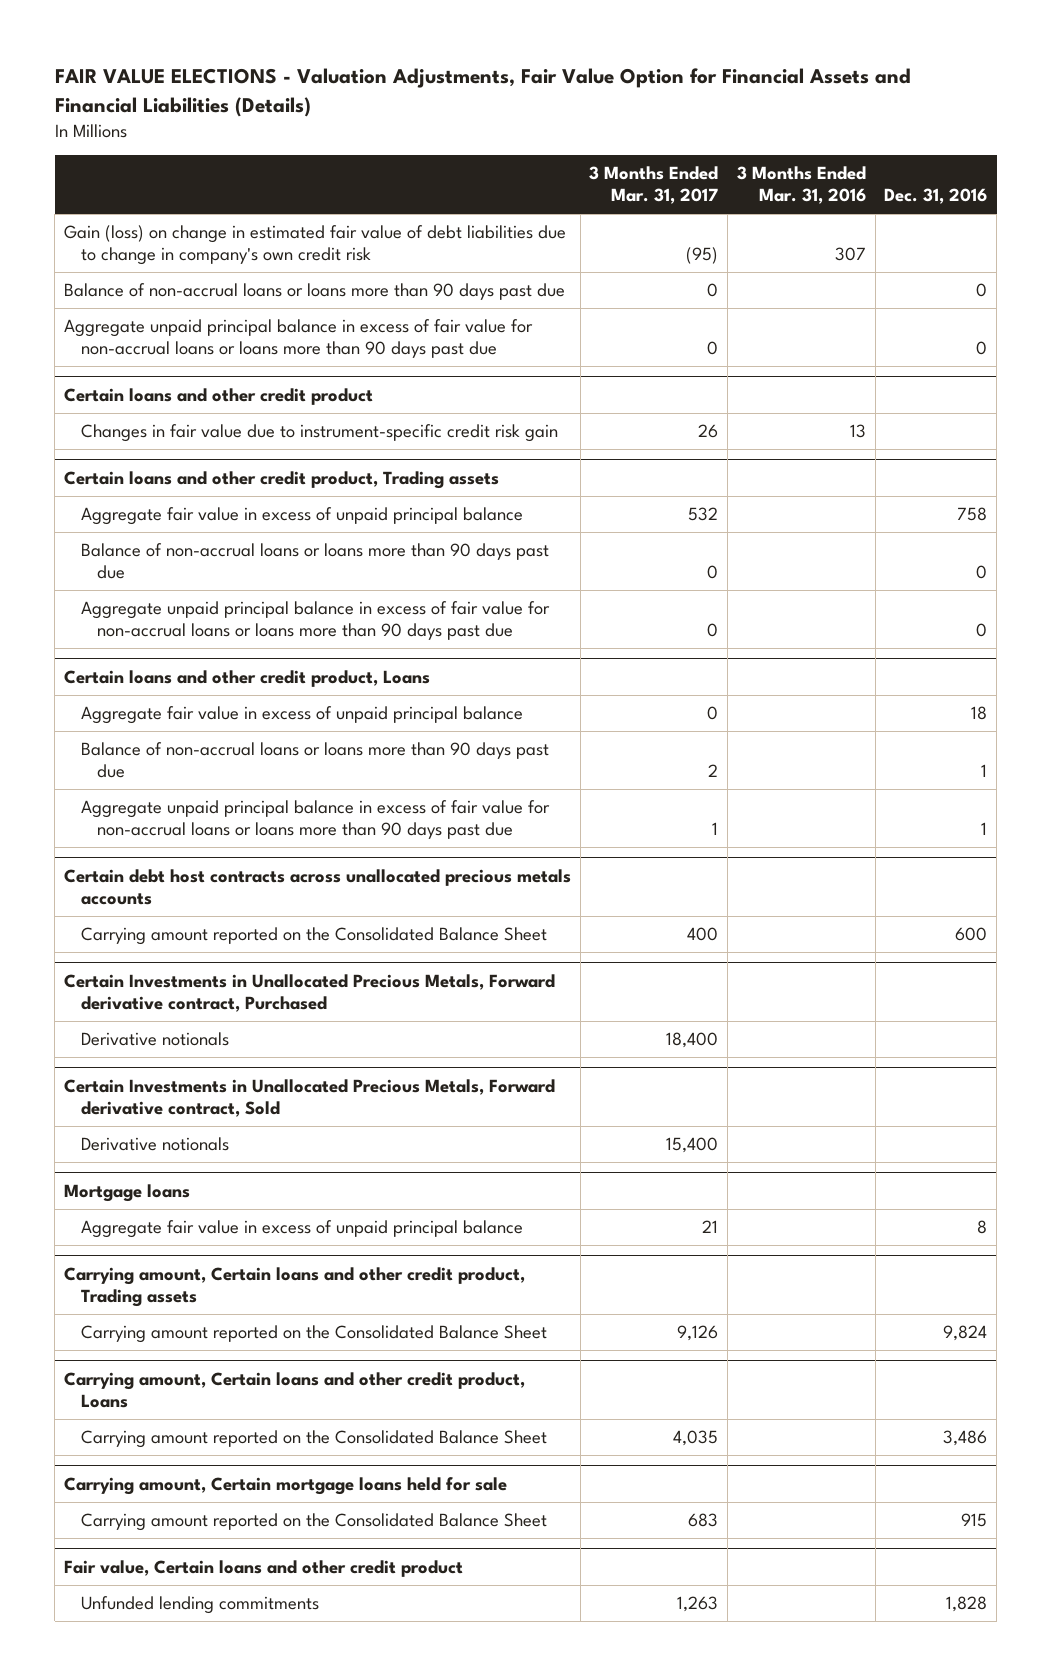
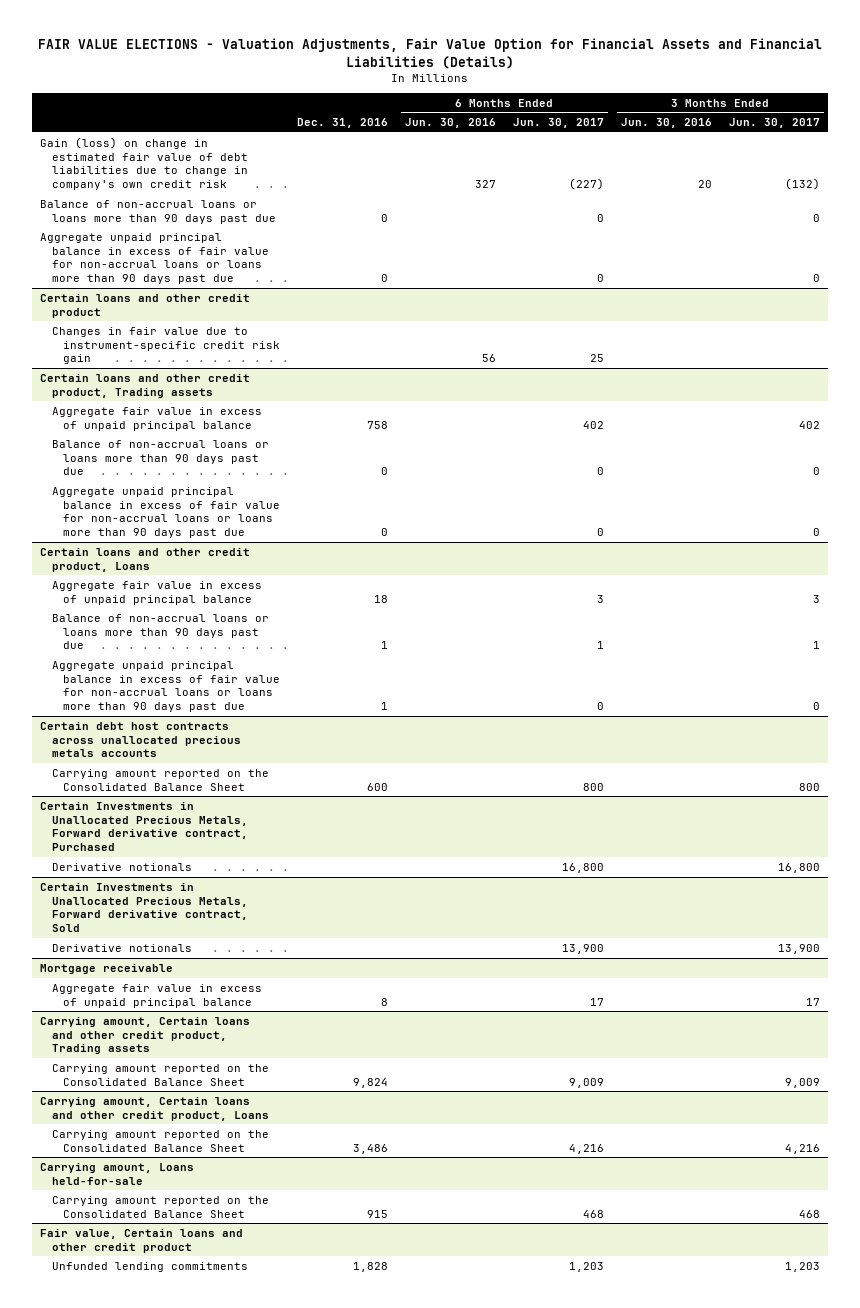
- | 3 Months Ended Mar. 31, 2017 | 3 Months Ended Mar. 31, 2016 | Dec. 31, 2016
+ | Dec. 31, 2016 | 6 Months Ended Jun. 30, 2016 | 6 Months Ended Jun. 30, 2017 | 3 Months Ended Jun. 30, 2016 | 3 Months Ended Jun. 30, 2017
- Mortgage loans
+ Mortgage receivable
- Carrying amount, Certain mortgage loans held for sale
+ Carrying amount, Loans held-for-sale

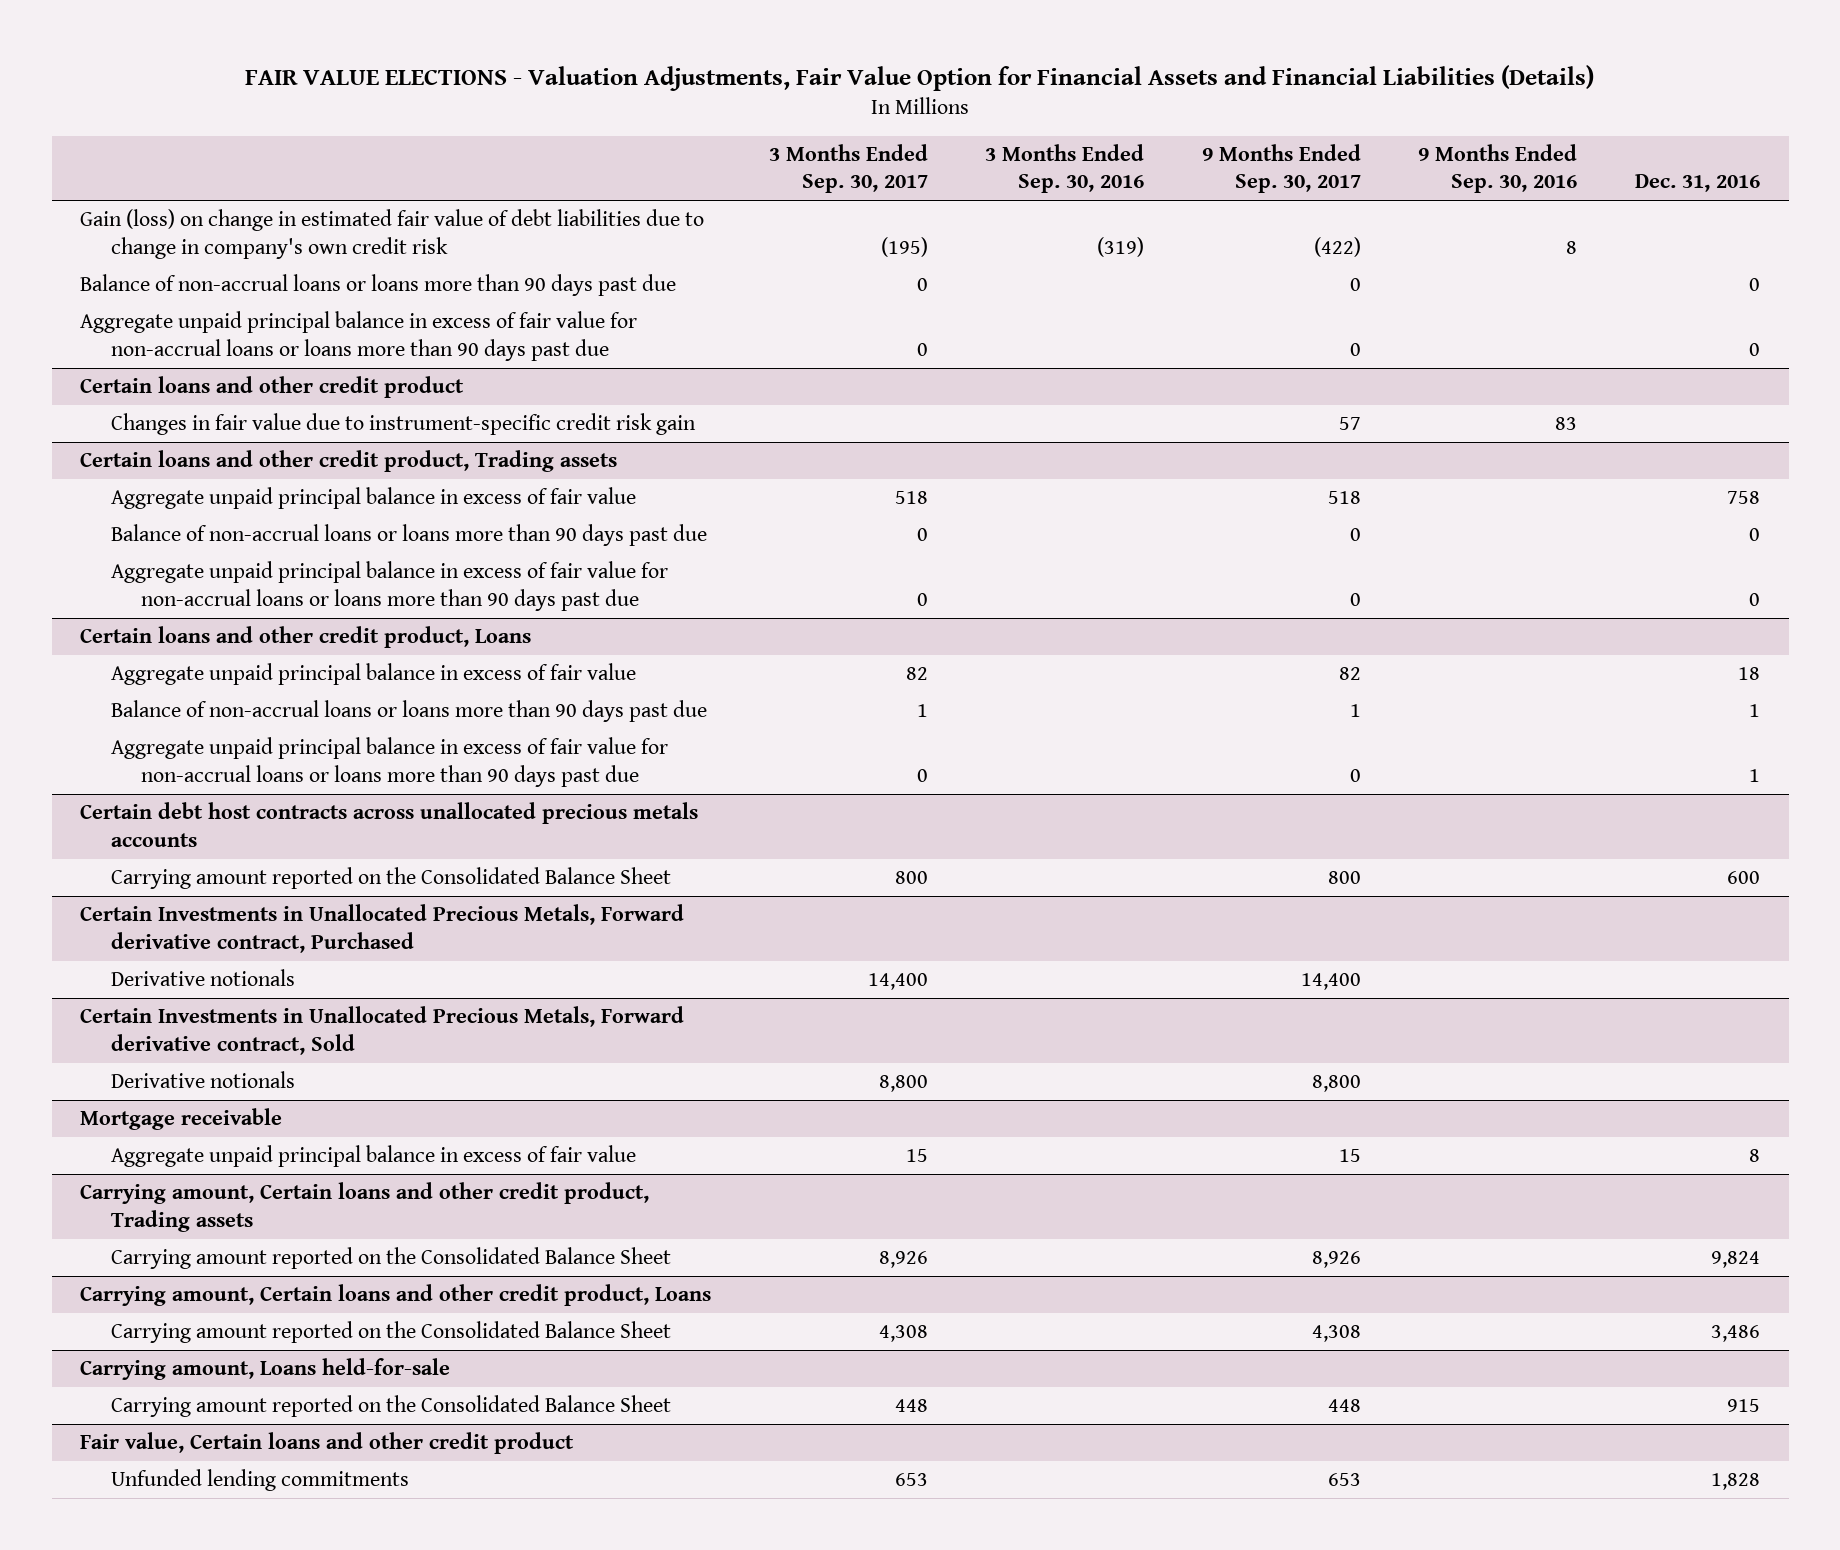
- | Dec. 31, 2016 | 6 Months Ended Jun. 30, 2016 | 6 Months Ended Jun. 30, 2017 | 3 Months Ended Jun. 30, 2016 | 3 Months Ended Jun. 30, 2017
+ | 3 Months Ended Sep. 30, 2017 | 3 Months Ended Sep. 30, 2016 | 9 Months Ended Sep. 30, 2017 | 9 Months Ended Sep. 30, 2016 | Dec. 31, 2016
@ Certain loans and other credit product, Trading assets
- Aggregate fair value in excess of unpaid principal balance | 758 | | 402 | | 402
+ Aggregate unpaid principal balance in excess of fair value | 518 | | 518 | | 758
@ Certain loans and other credit product, Loans
- Aggregate fair value in excess of unpaid principal balance | 18 | | 3 | | 3
+ Aggregate unpaid principal balance in excess of fair value | 82 | | 82 | | 18
@ Mortgage receivable
- Aggregate fair value in excess of unpaid principal balance | 8 | | 17 | | 17
+ Aggregate unpaid principal balance in excess of fair value | 15 | | 15 | | 8

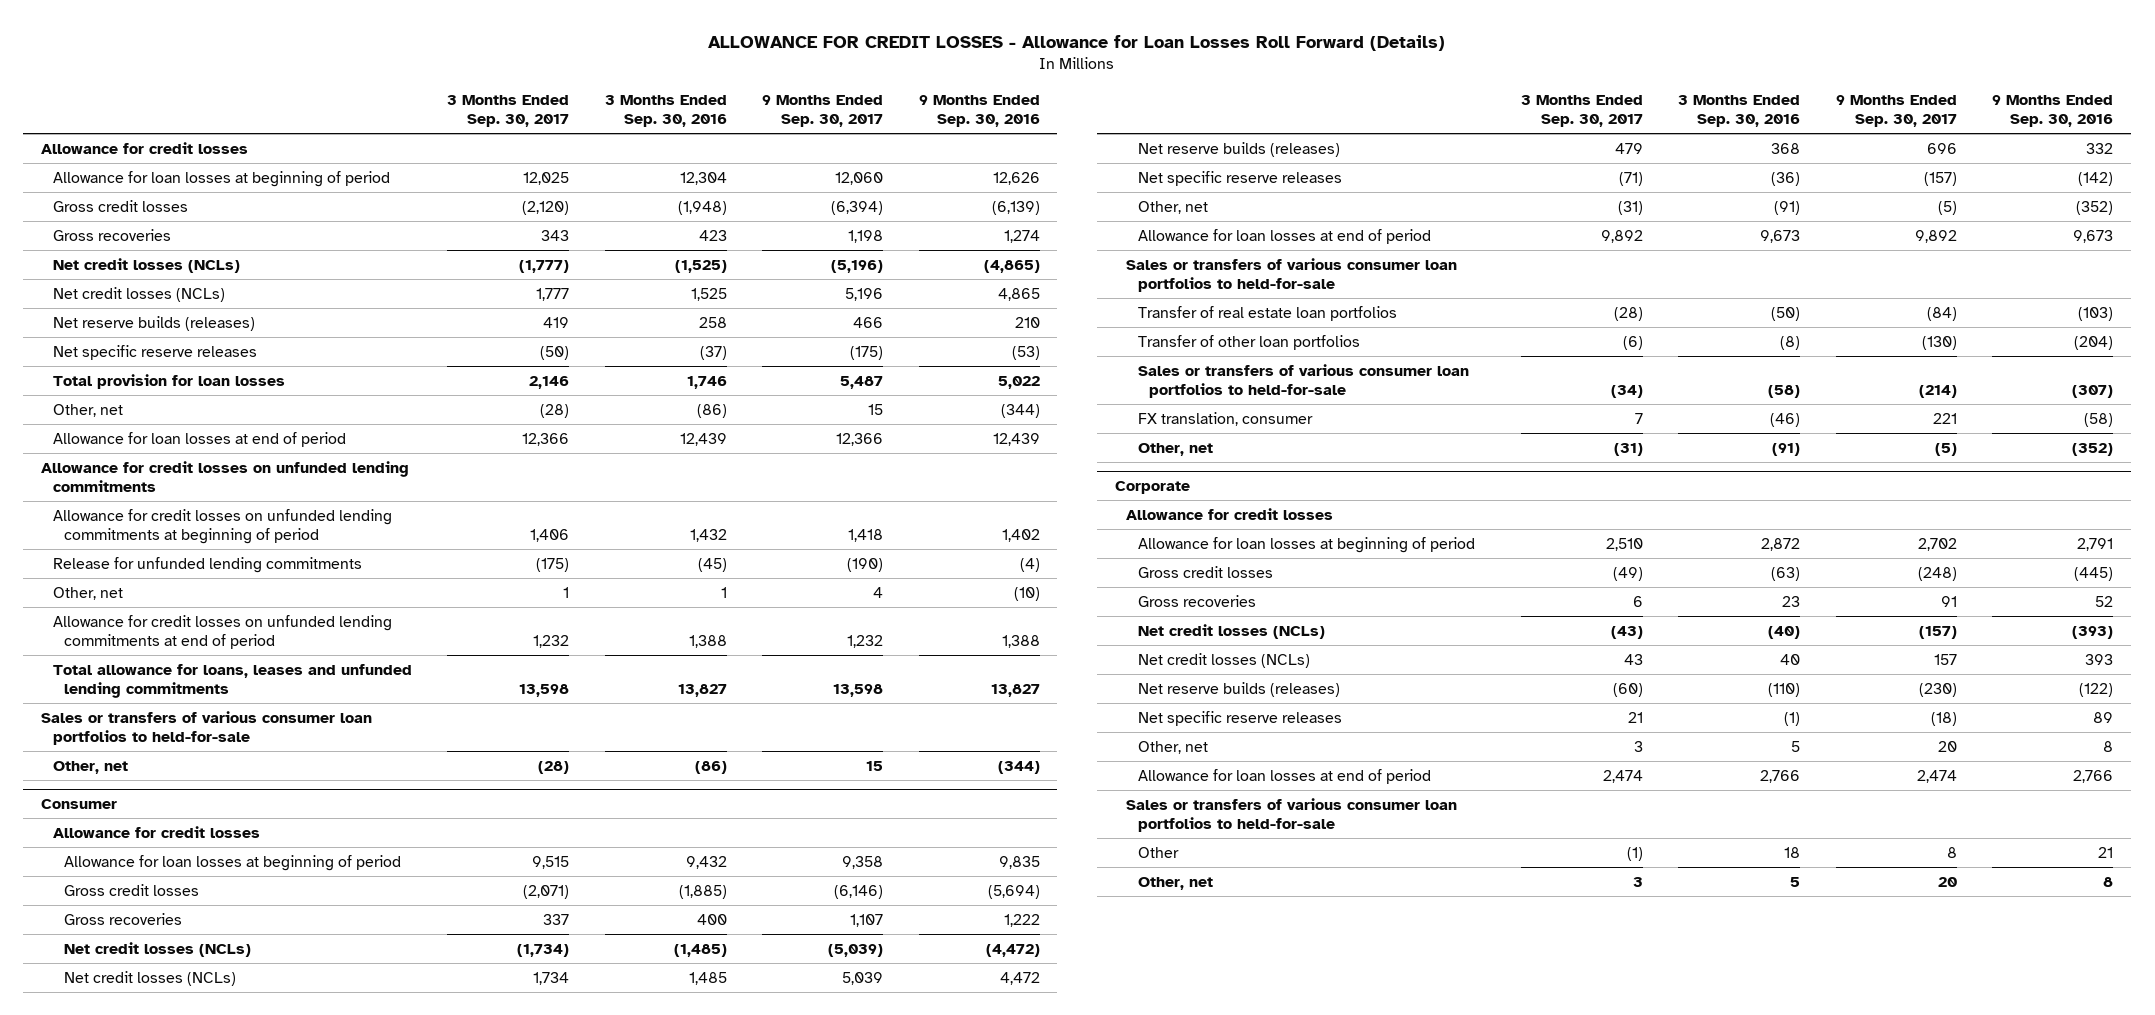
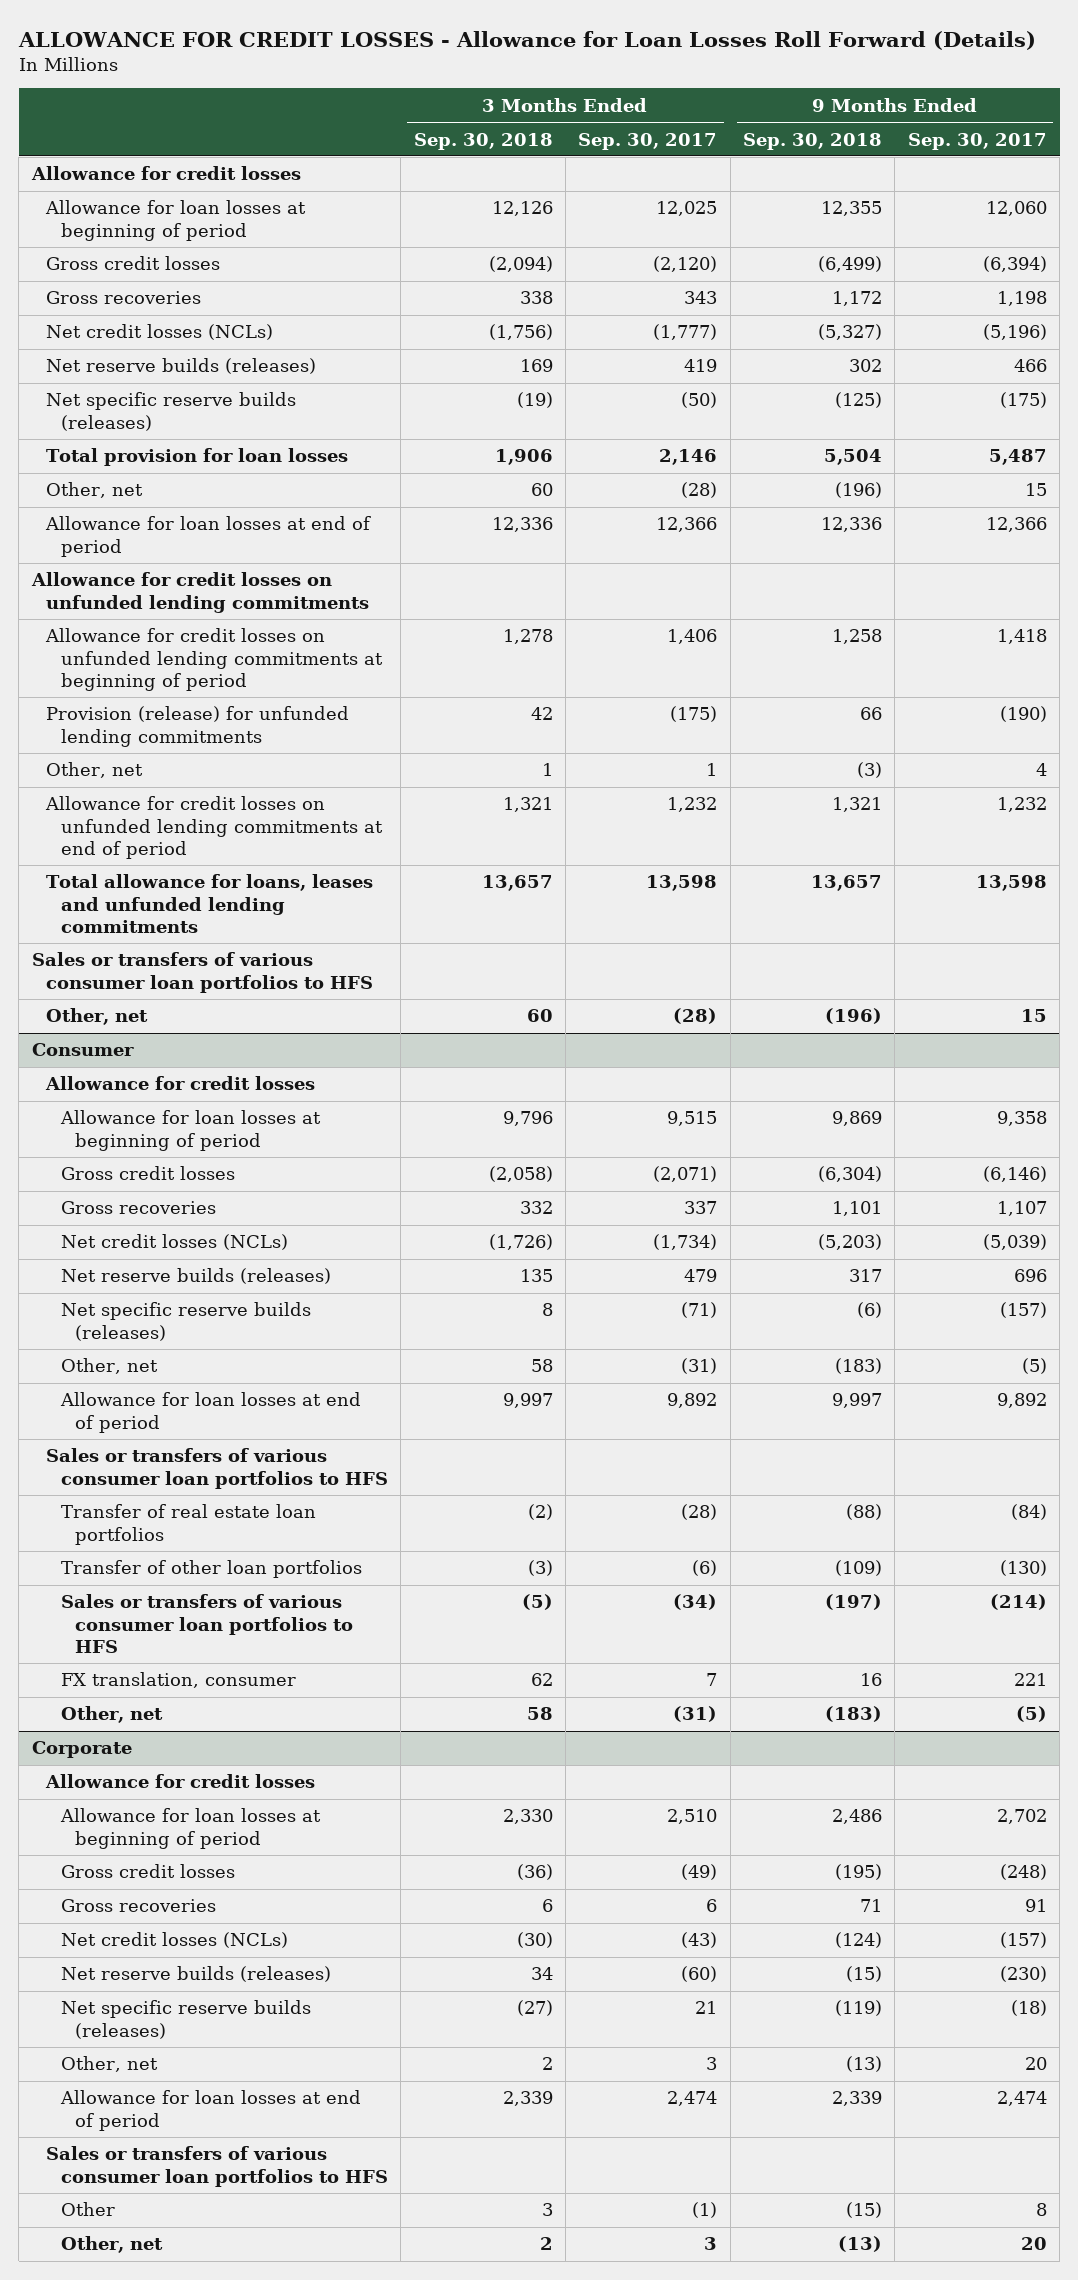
- | 3 Months Ended Sep. 30, 2017 | 3 Months Ended Sep. 30, 2016 | 9 Months Ended Sep. 30, 2017 | 9 Months Ended Sep. 30, 2016
+ | 3 Months Ended Sep. 30, 2018 | 3 Months Ended Sep. 30, 2017 | 9 Months Ended Sep. 30, 2018 | 9 Months Ended Sep. 30, 2017
- Net credit losses (NCLs) | 1,777 | 1,525 | 5,196 | 4,865
- Net specific reserve releases | (50) | (37) | (175) | (53)
+ Net specific reserve builds (releases) | (19) | (50) | (125) | (175)
- Release for unfunded lending commitments | (175) | (45) | (190) | (4)
+ Provision (release) for unfunded lending commitments | 42 | (175) | 66 | (190)
- Sales or transfers of various consumer loan portfolios to held-for-sale
+ Sales or transfers of various consumer loan portfolios to HFS
@ Consumer
- Net credit losses (NCLs) | 1,734 | 1,485 | 5,039 | 4,472
- Net specific reserve releases | (71) | (36) | (157) | (142)
+ Net specific reserve builds (releases) | 8 | (71) | (6) | (157)
- Sales or transfers of various consumer loan portfolios to held-for-sale
+ Sales or transfers of various consumer loan portfolios to HFS
- Sales or transfers of various consumer loan portfolios to held-for-sale | (34) | (58) | (214) | (307)
+ Sales or transfers of various consumer loan portfolios to HFS | (5) | (34) | (197) | (214)
@ Corporate
- Net credit losses (NCLs) | 43 | 40 | 157 | 393
- Net specific reserve releases | 21 | (1) | (18) | 89
+ Net specific reserve builds (releases) | (27) | 21 | (119) | (18)
- Sales or transfers of various consumer loan portfolios to held-for-sale
+ Sales or transfers of various consumer loan portfolios to HFS

